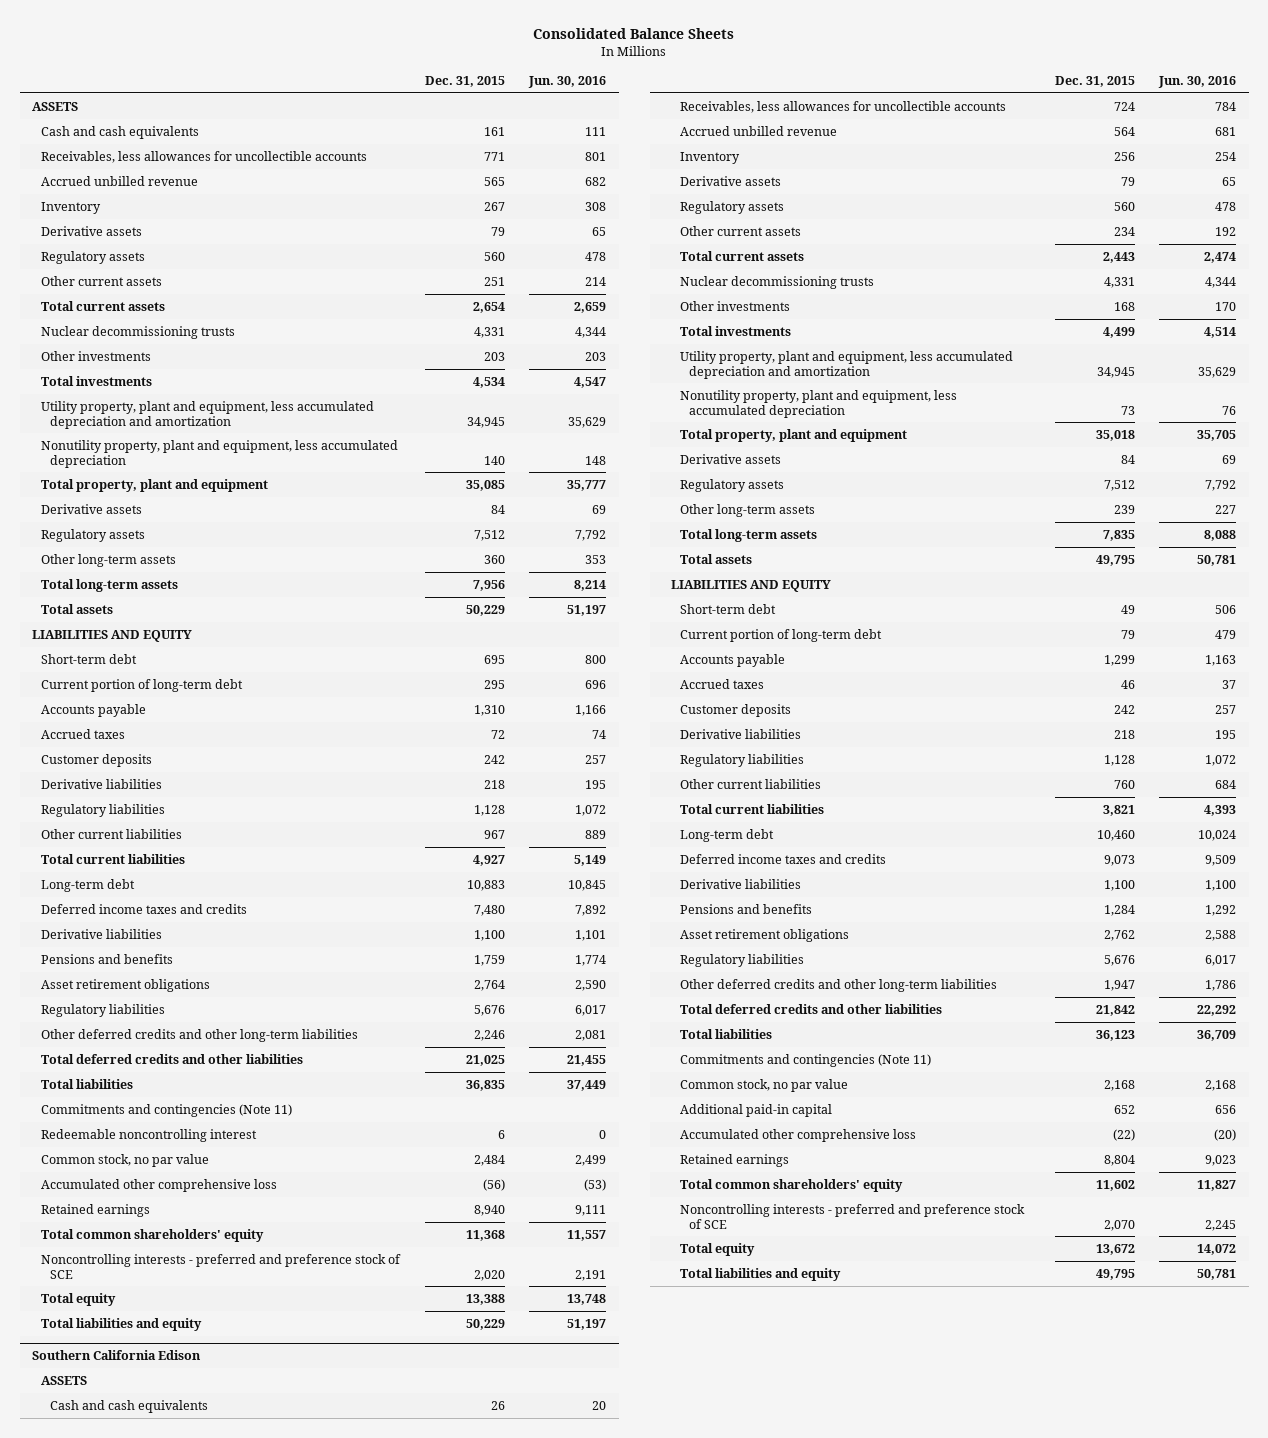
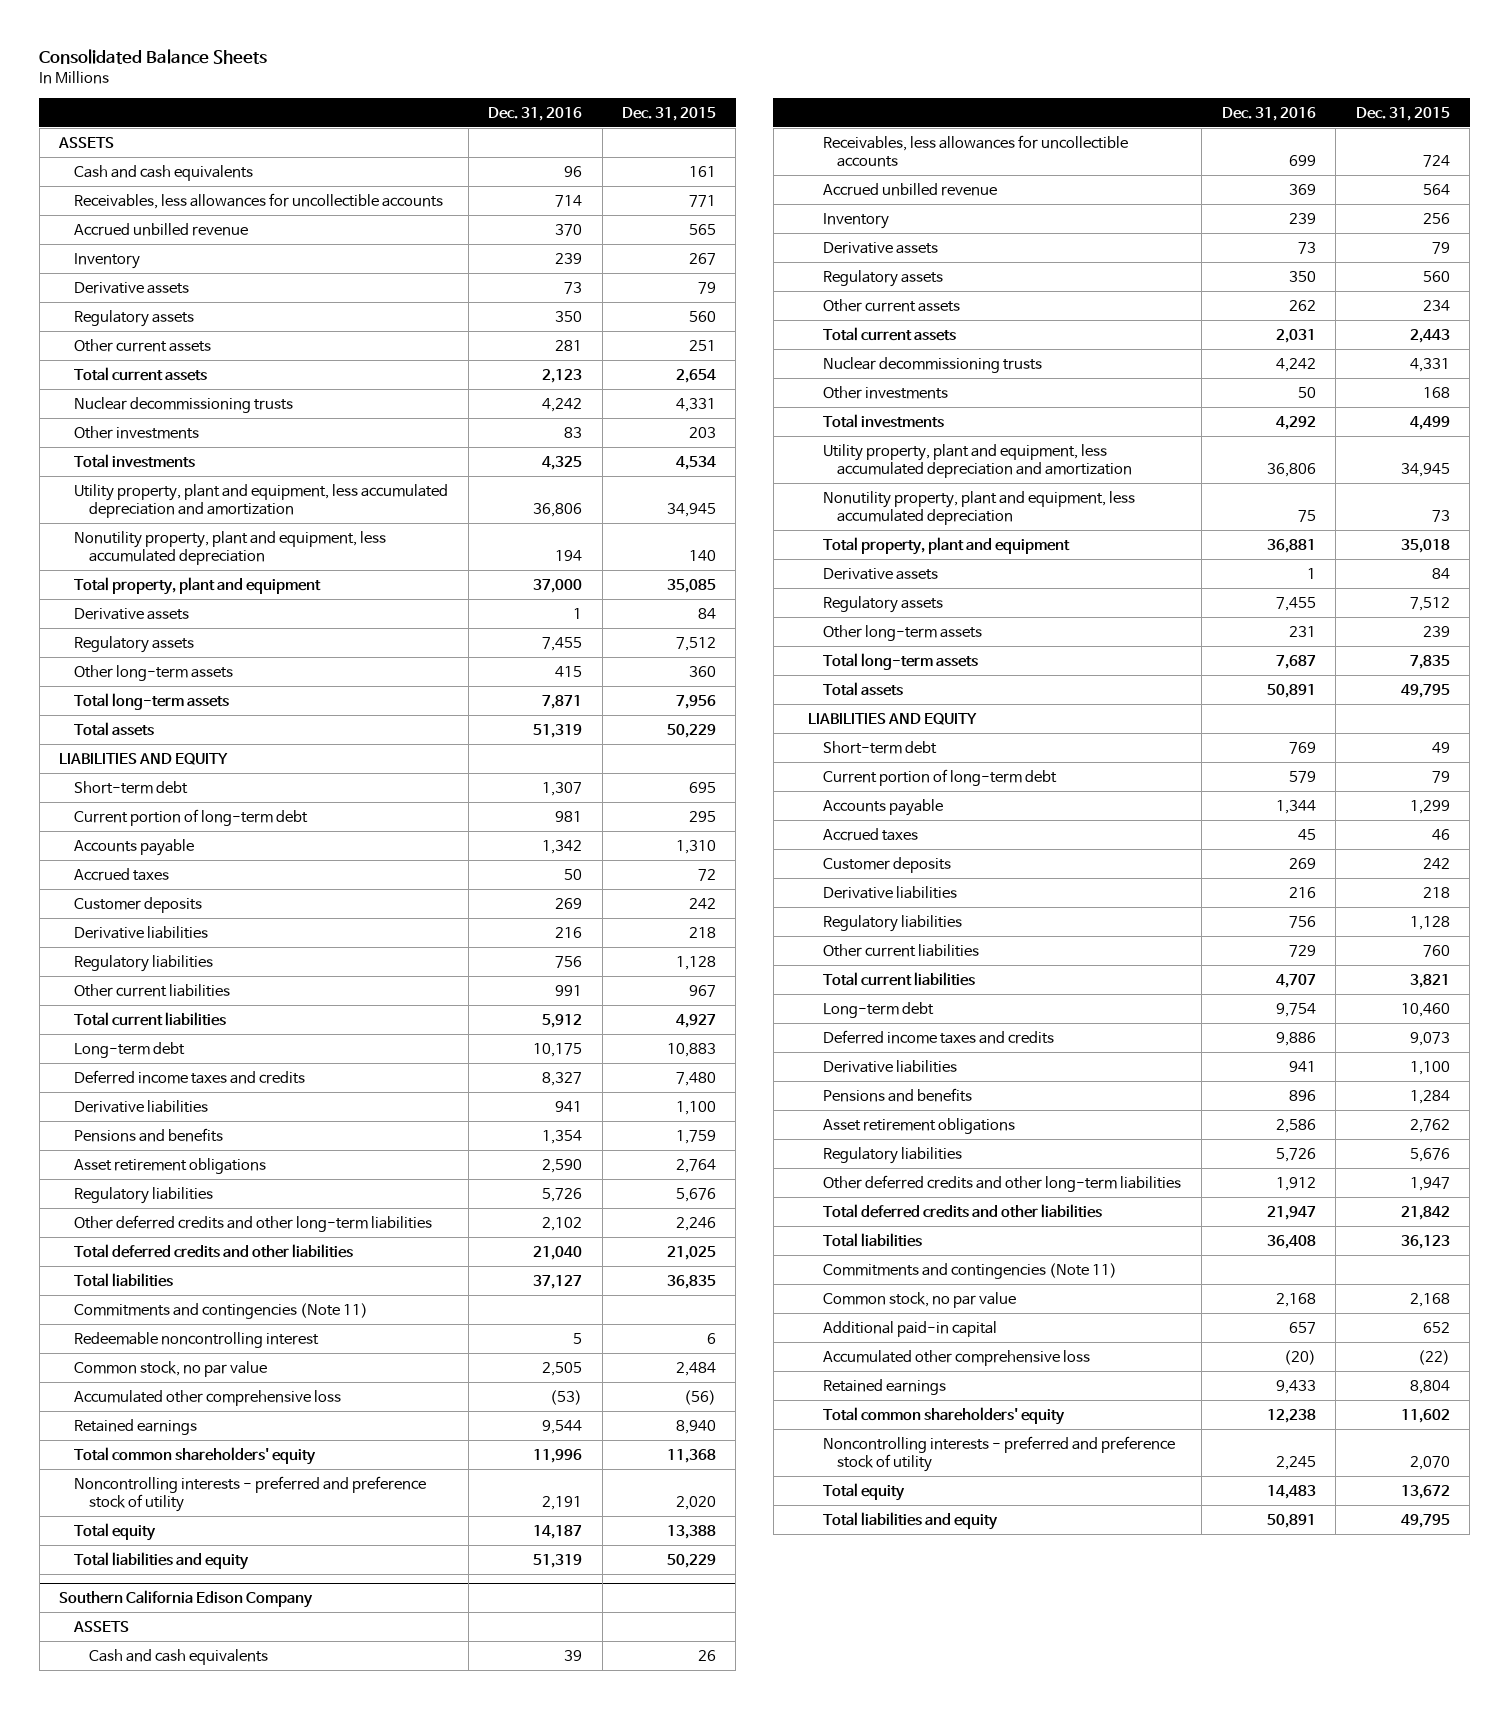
- | Dec. 31, 2015 | Jun. 30, 2016
+ | Dec. 31, 2016 | Dec. 31, 2015
- Noncontrolling interests - preferred and preference stock of SCE | 2,020 | 2,191
+ Noncontrolling interests - preferred and preference stock of utility | 2,191 | 2,020
- Southern California Edison
+ Southern California Edison Company
- Noncontrolling interests - preferred and preference stock of SCE | 2,070 | 2,245
+ Noncontrolling interests - preferred and preference stock of utility | 2,245 | 2,070

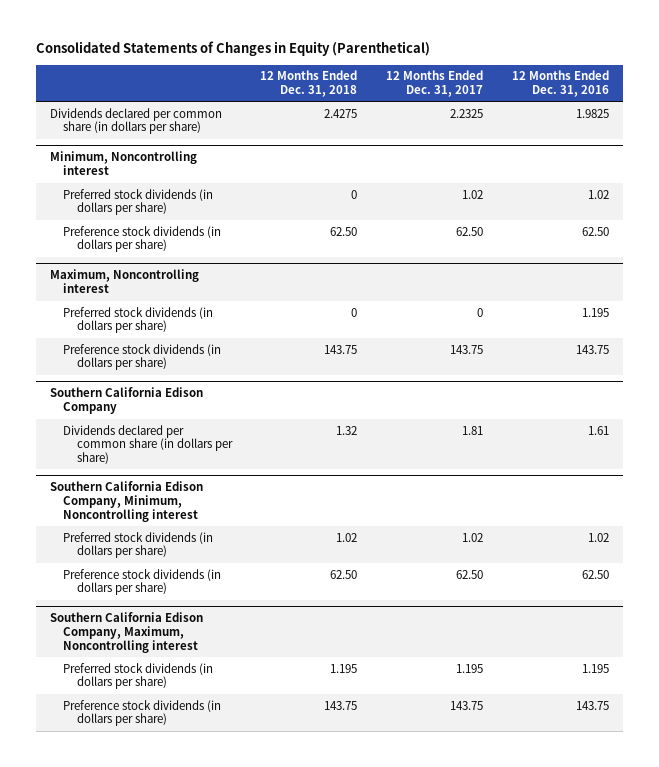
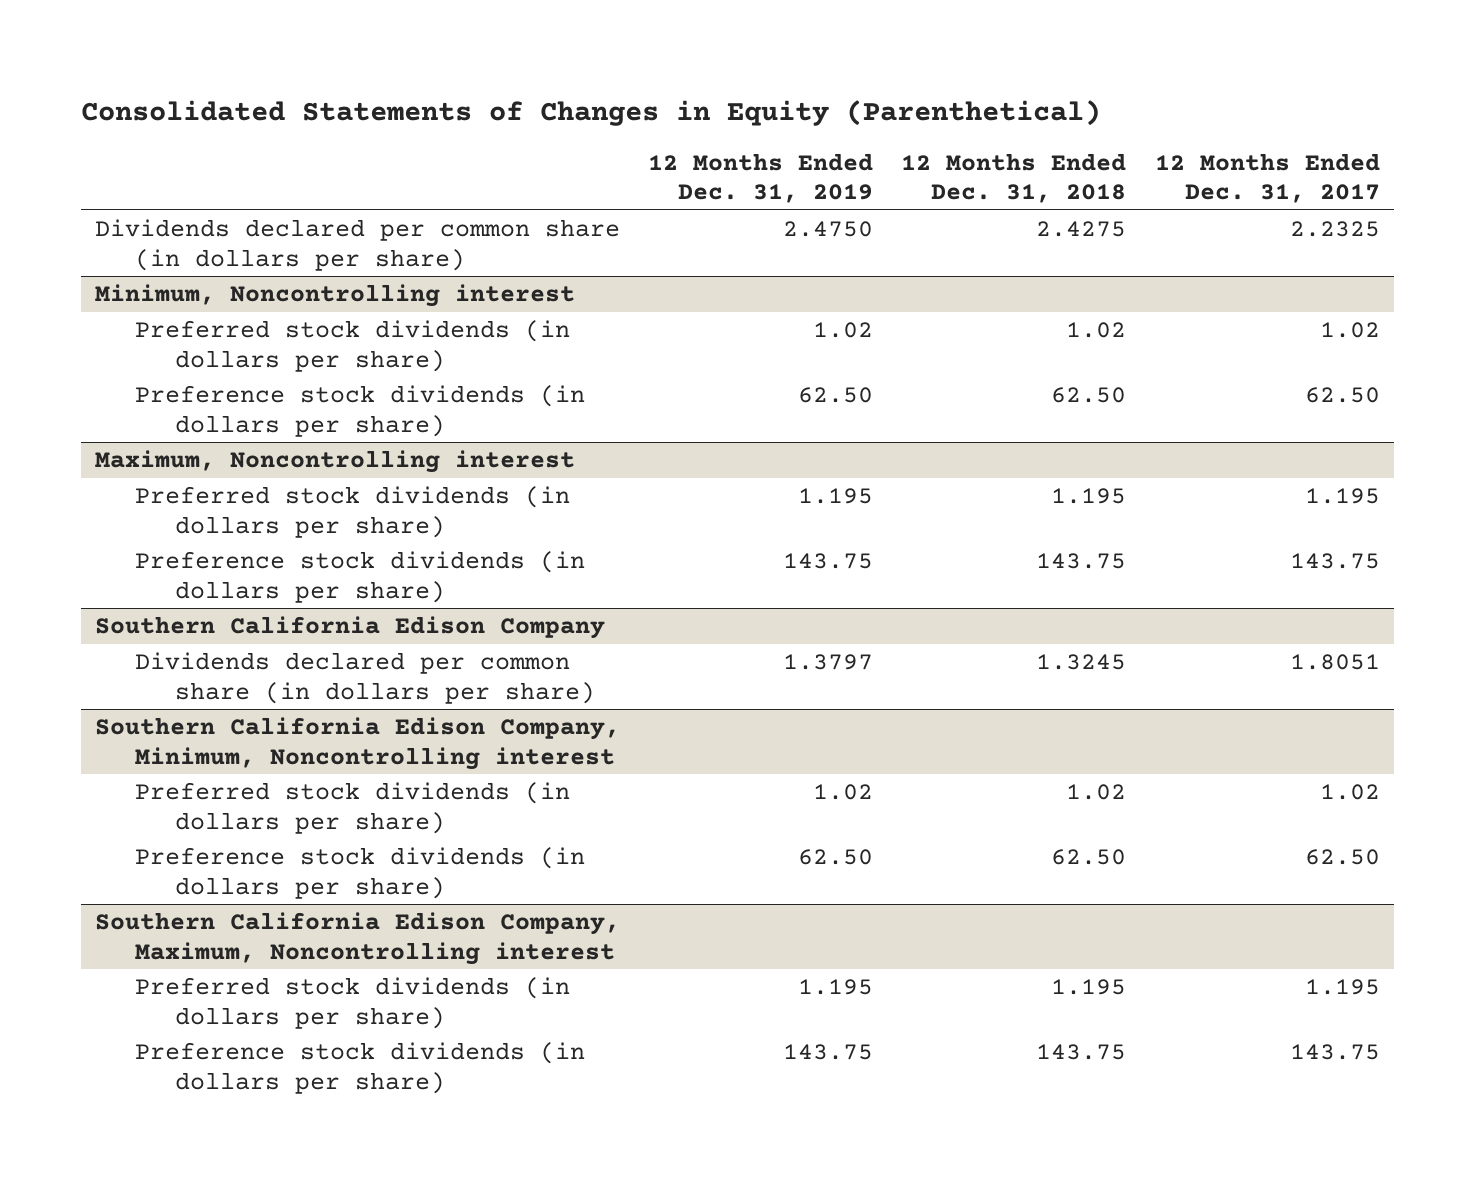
- | 12 Months Ended Dec. 31, 2018 | 12 Months Ended Dec. 31, 2017 | 12 Months Ended Dec. 31, 2016
+ | 12 Months Ended Dec. 31, 2019 | 12 Months Ended Dec. 31, 2018 | 12 Months Ended Dec. 31, 2017
@ Minimum, Noncontrolling interest
- Preferred stock dividends (in dollars per share) | 0 | 1.02 | 1.02
+ Preferred stock dividends (in dollars per share) | 1.02 | 1.02 | 1.02
@ Maximum, Noncontrolling interest
- Preferred stock dividends (in dollars per share) | 0 | 0 | 1.195
+ Preferred stock dividends (in dollars per share) | 1.195 | 1.195 | 1.195
@ Southern California Edison Company
- Dividends declared per common share (in dollars per share) | 1.32 | 1.81 | 1.61
+ Dividends declared per common share (in dollars per share) | 1.3797 | 1.3245 | 1.8051

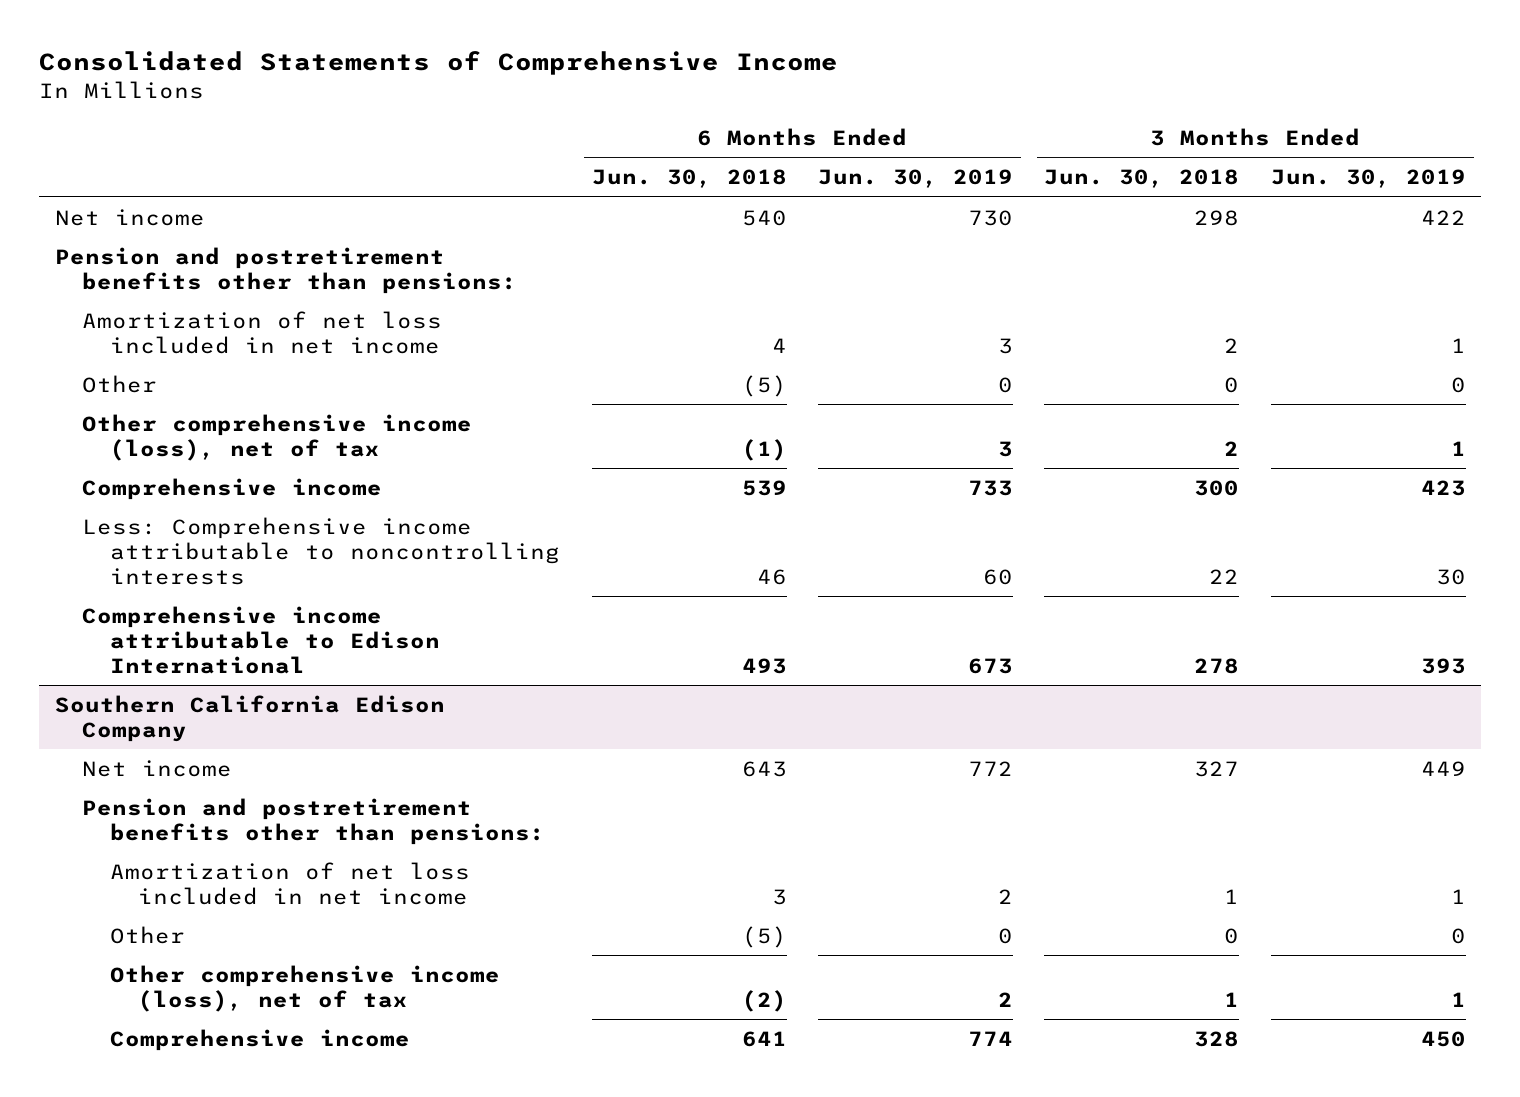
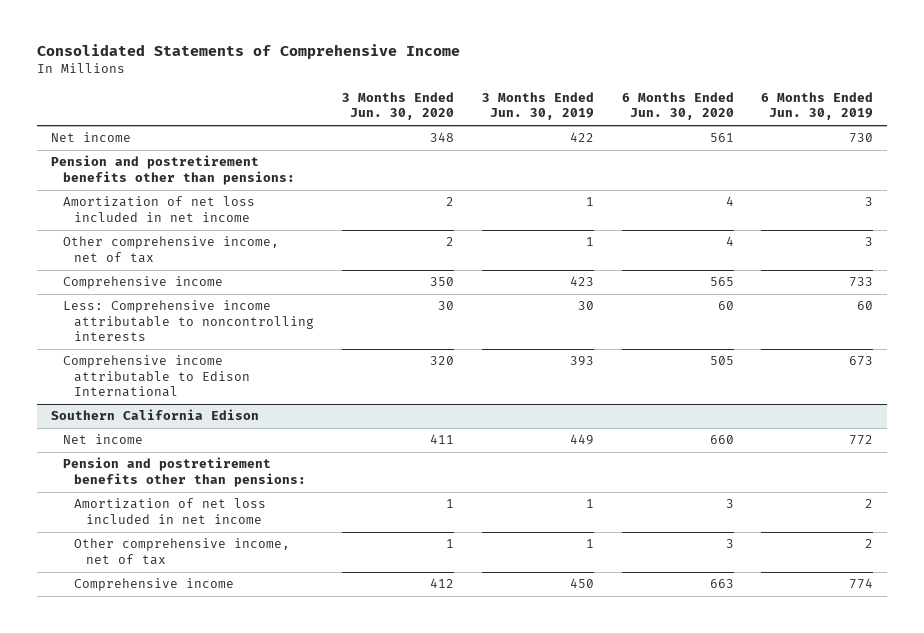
- | 6 Months Ended Jun. 30, 2018 | 6 Months Ended Jun. 30, 2019 | 3 Months Ended Jun. 30, 2018 | 3 Months Ended Jun. 30, 2019
+ | 3 Months Ended Jun. 30, 2020 | 3 Months Ended Jun. 30, 2019 | 6 Months Ended Jun. 30, 2020 | 6 Months Ended Jun. 30, 2019
- Other | (5) | 0 | 0 | 0
- Other comprehensive income (loss), net of tax | (1) | 3 | 2 | 1
+ Other comprehensive income, net of tax | 2 | 1 | 4 | 3
- Southern California Edison Company
+ Southern California Edison
- Other | (5) | 0 | 0 | 0
- Other comprehensive income (loss), net of tax | (2) | 2 | 1 | 1
+ Other comprehensive income, net of tax | 1 | 1 | 3 | 2

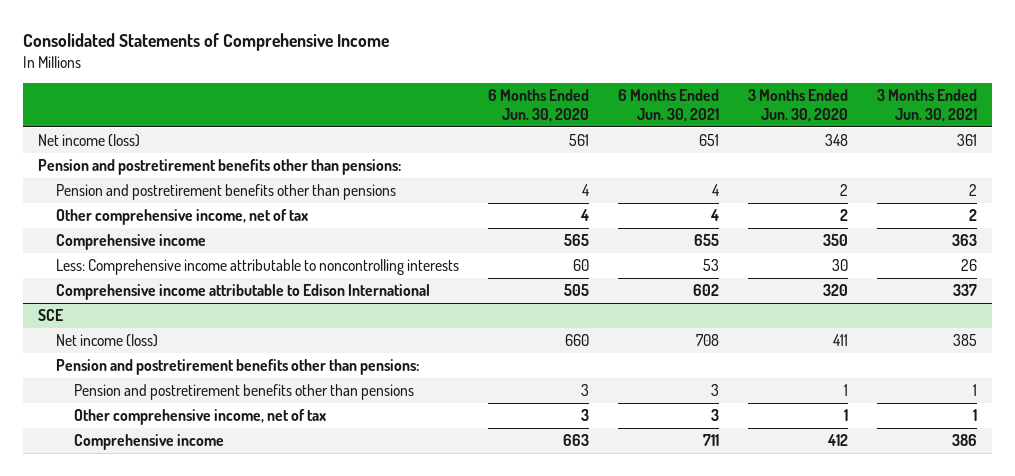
- | 3 Months Ended Jun. 30, 2020 | 3 Months Ended Jun. 30, 2019 | 6 Months Ended Jun. 30, 2020 | 6 Months Ended Jun. 30, 2019
+ | 6 Months Ended Jun. 30, 2020 | 6 Months Ended Jun. 30, 2021 | 3 Months Ended Jun. 30, 2020 | 3 Months Ended Jun. 30, 2021
- Net income | 348 | 422 | 561 | 730
+ Net income (loss) | 561 | 651 | 348 | 361
- Amortization of net loss included in net income | 2 | 1 | 4 | 3
+ Pension and postretirement benefits other than pensions | 4 | 4 | 2 | 2
- Southern California Edison
- Net income | 411 | 449 | 660 | 772
+ SCE
+ Net income (loss) | 660 | 708 | 411 | 385
- Amortization of net loss included in net income | 1 | 1 | 3 | 2
+ Pension and postretirement benefits other than pensions | 3 | 3 | 1 | 1

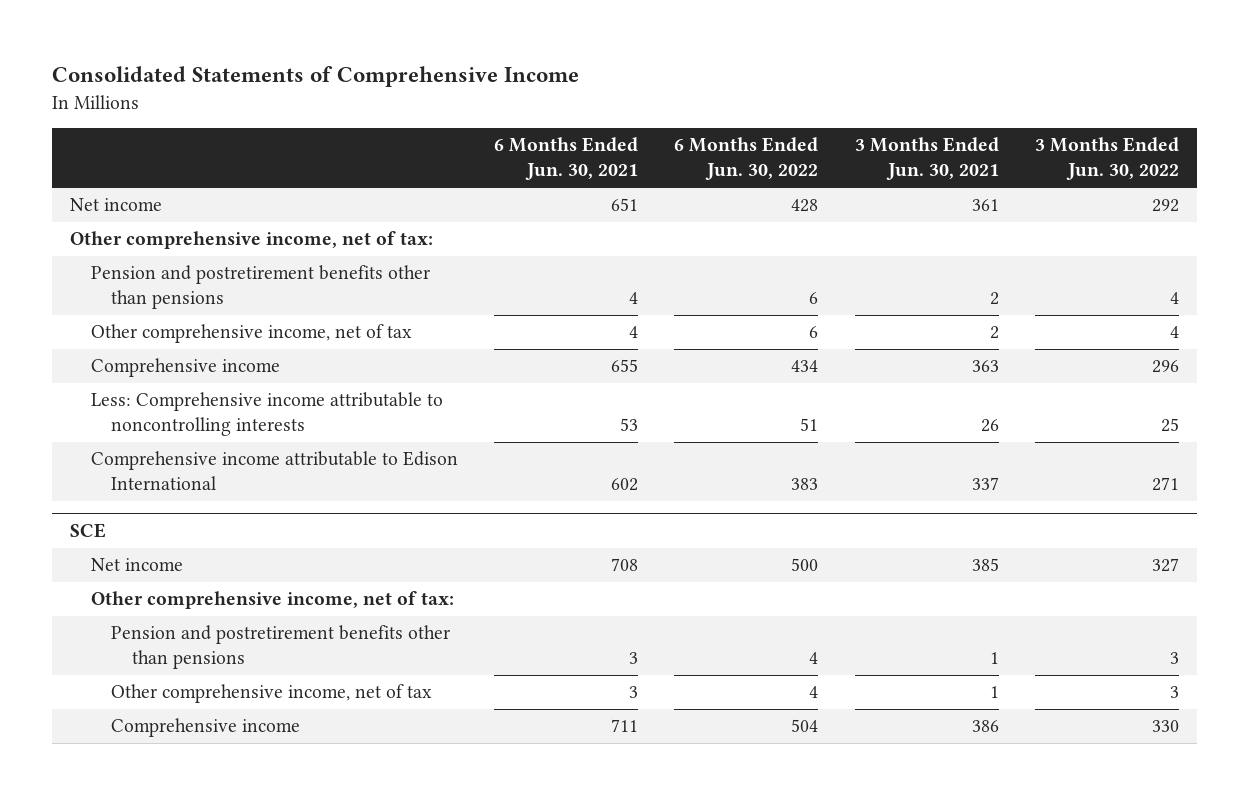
- | 6 Months Ended Jun. 30, 2020 | 6 Months Ended Jun. 30, 2021 | 3 Months Ended Jun. 30, 2020 | 3 Months Ended Jun. 30, 2021
+ | 6 Months Ended Jun. 30, 2021 | 6 Months Ended Jun. 30, 2022 | 3 Months Ended Jun. 30, 2021 | 3 Months Ended Jun. 30, 2022
- Net income (loss) | 561 | 651 | 348 | 361
- Pension and postretirement benefits other than pensions:
+ Net income | 651 | 428 | 361 | 292
+ Other comprehensive income, net of tax:
@ SCE
- Net income (loss) | 660 | 708 | 411 | 385
- Pension and postretirement benefits other than pensions:
+ Net income | 708 | 500 | 385 | 327
+ Other comprehensive income, net of tax:

